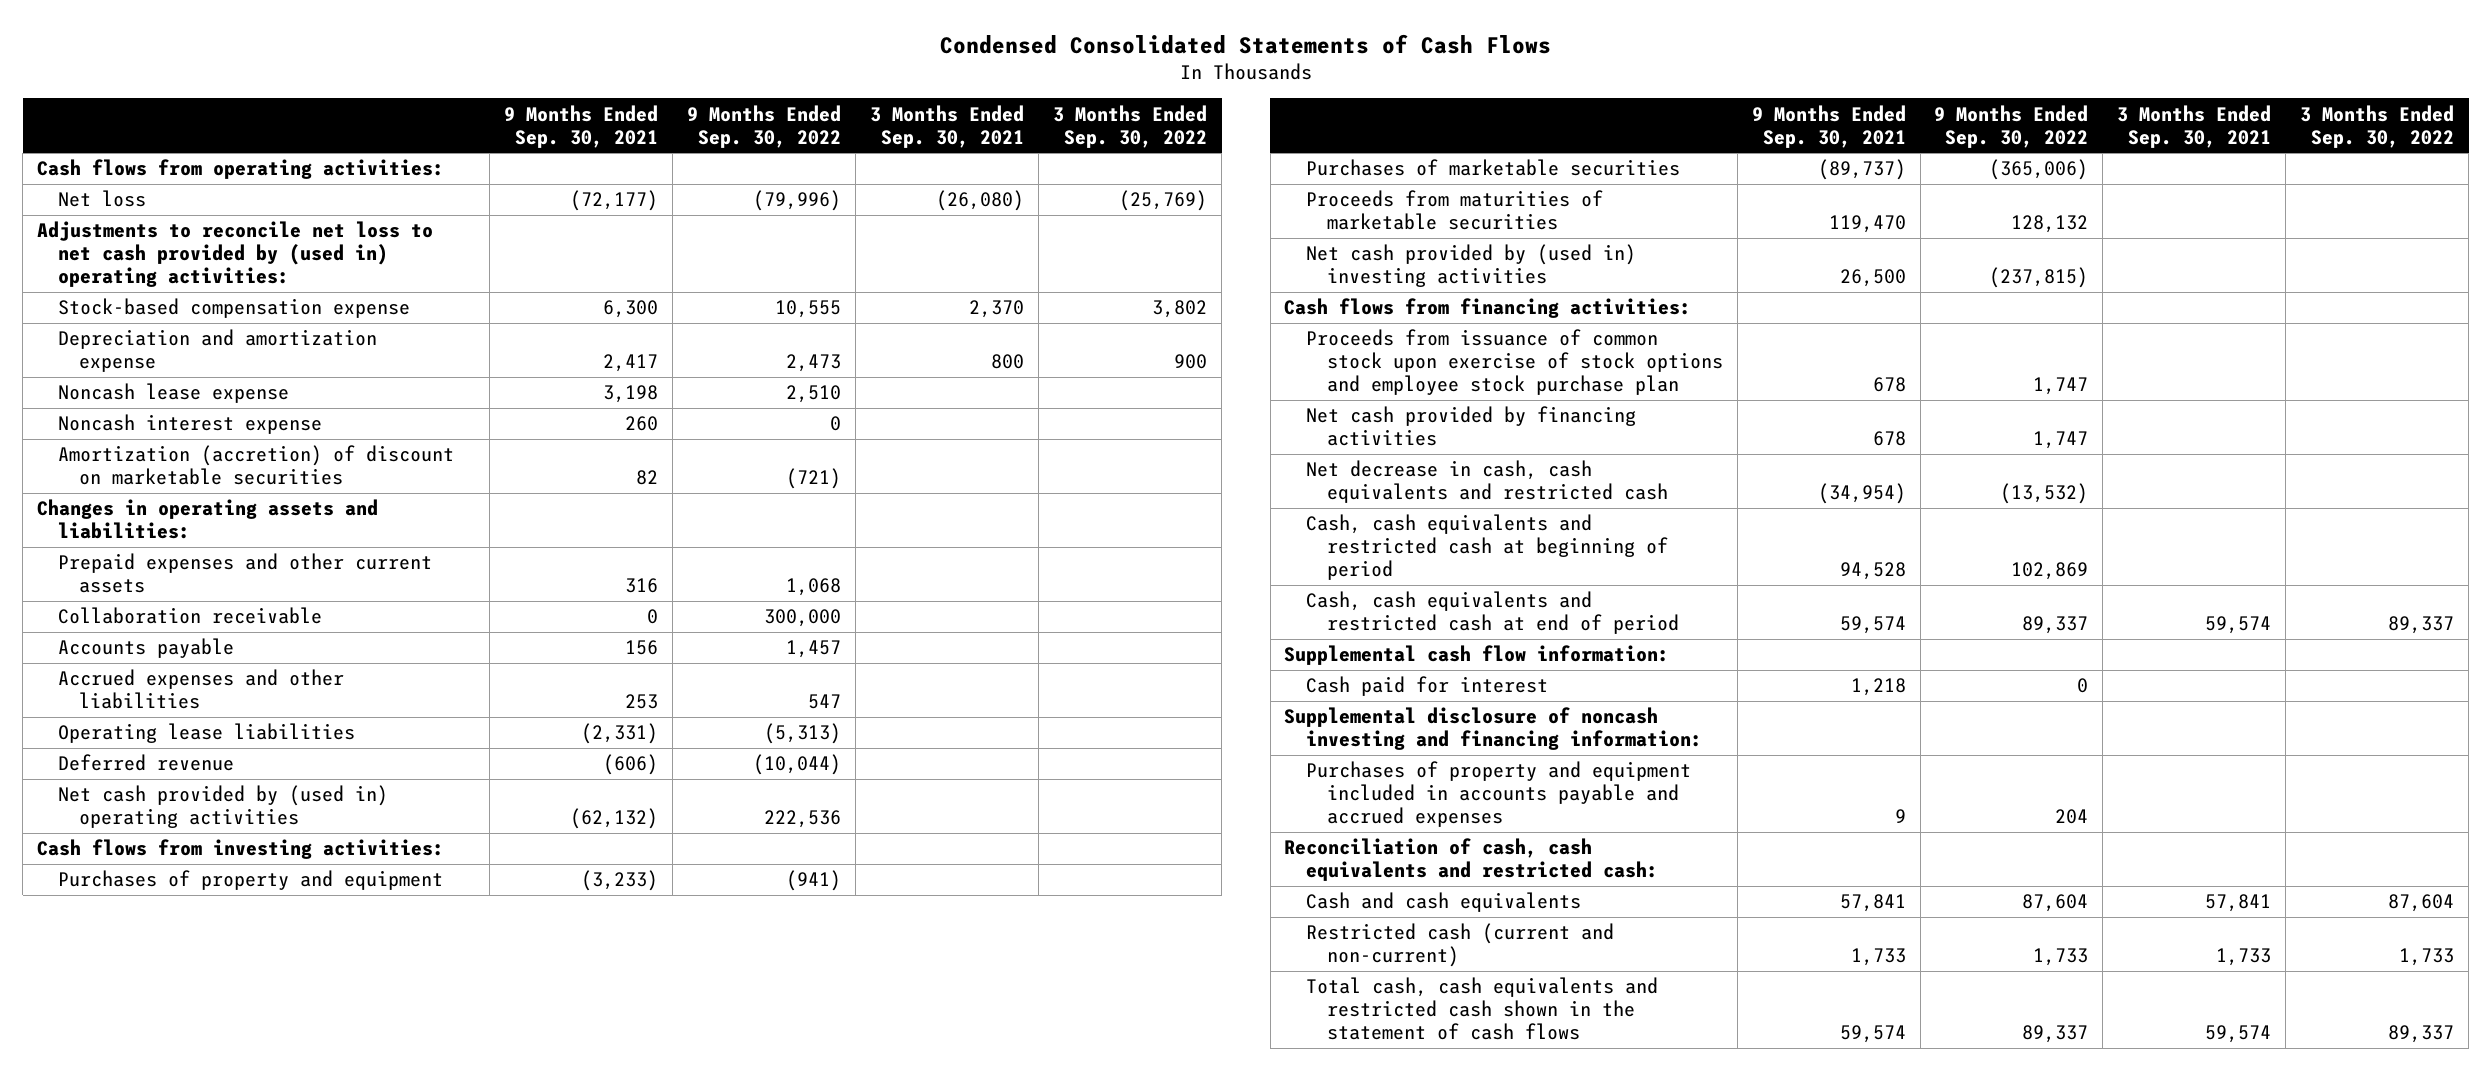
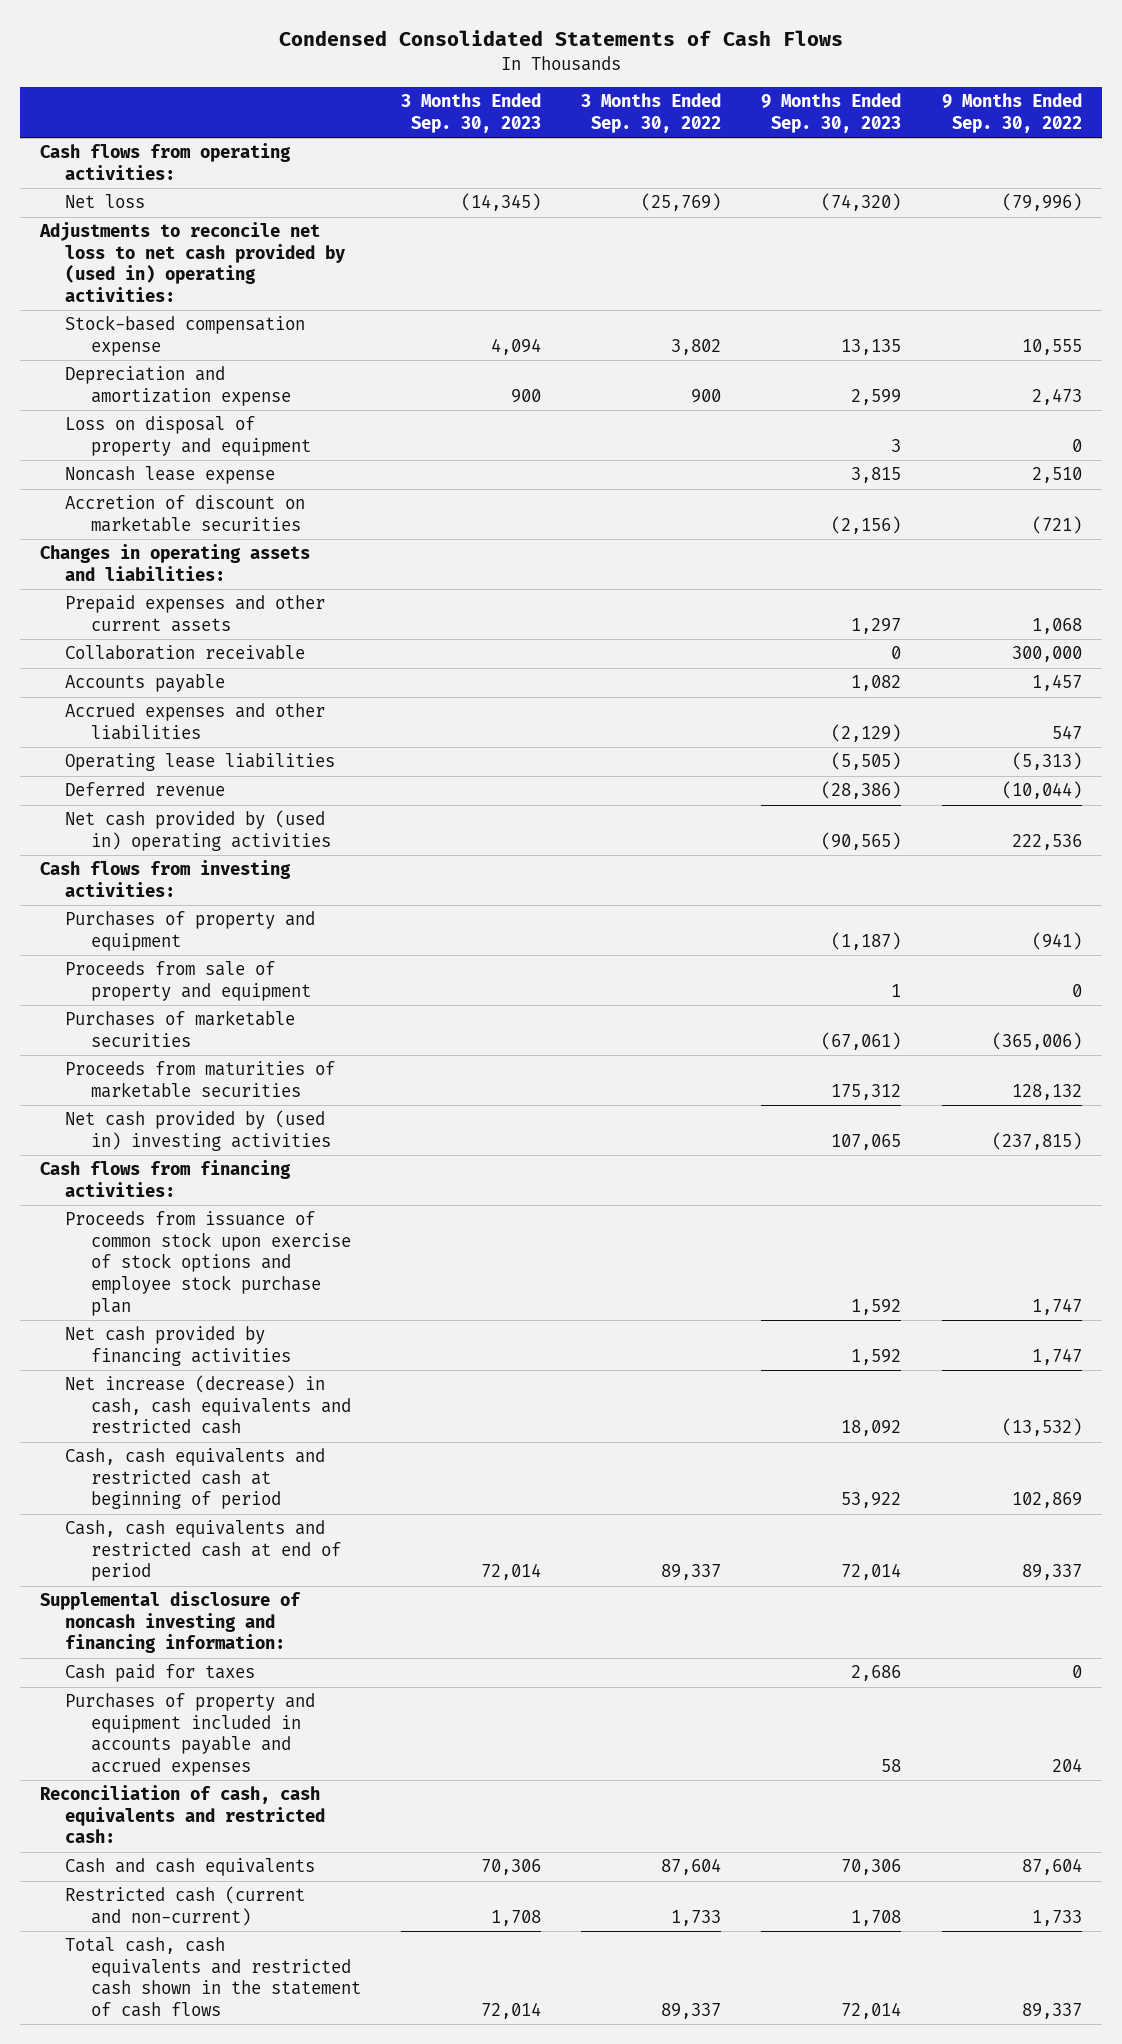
- | 9 Months Ended Sep. 30, 2021 | 9 Months Ended Sep. 30, 2022 | 3 Months Ended Sep. 30, 2021 | 3 Months Ended Sep. 30, 2022
+ | 3 Months Ended Sep. 30, 2023 | 3 Months Ended Sep. 30, 2022 | 9 Months Ended Sep. 30, 2023 | 9 Months Ended Sep. 30, 2022
+ Loss on disposal of property and equipment | | | 3 | 0
- Noncash interest expense | 260 | 0 | |
- Amortization (accretion) of discount on marketable securities | 82 | (721) | |
+ Accretion of discount on marketable securities | | | (2,156) | (721)
+ Proceeds from sale of property and equipment | | | 1 | 0
- Net decrease in cash, cash equivalents and restricted cash | (34,954) | (13,532) | |
+ Net increase (decrease) in cash, cash equivalents and restricted cash | | | 18,092 | (13,532)
- Supplemental cash flow information:
- Cash paid for interest | 1,218 | 0 | |
+ Cash paid for taxes | | | 2,686 | 0

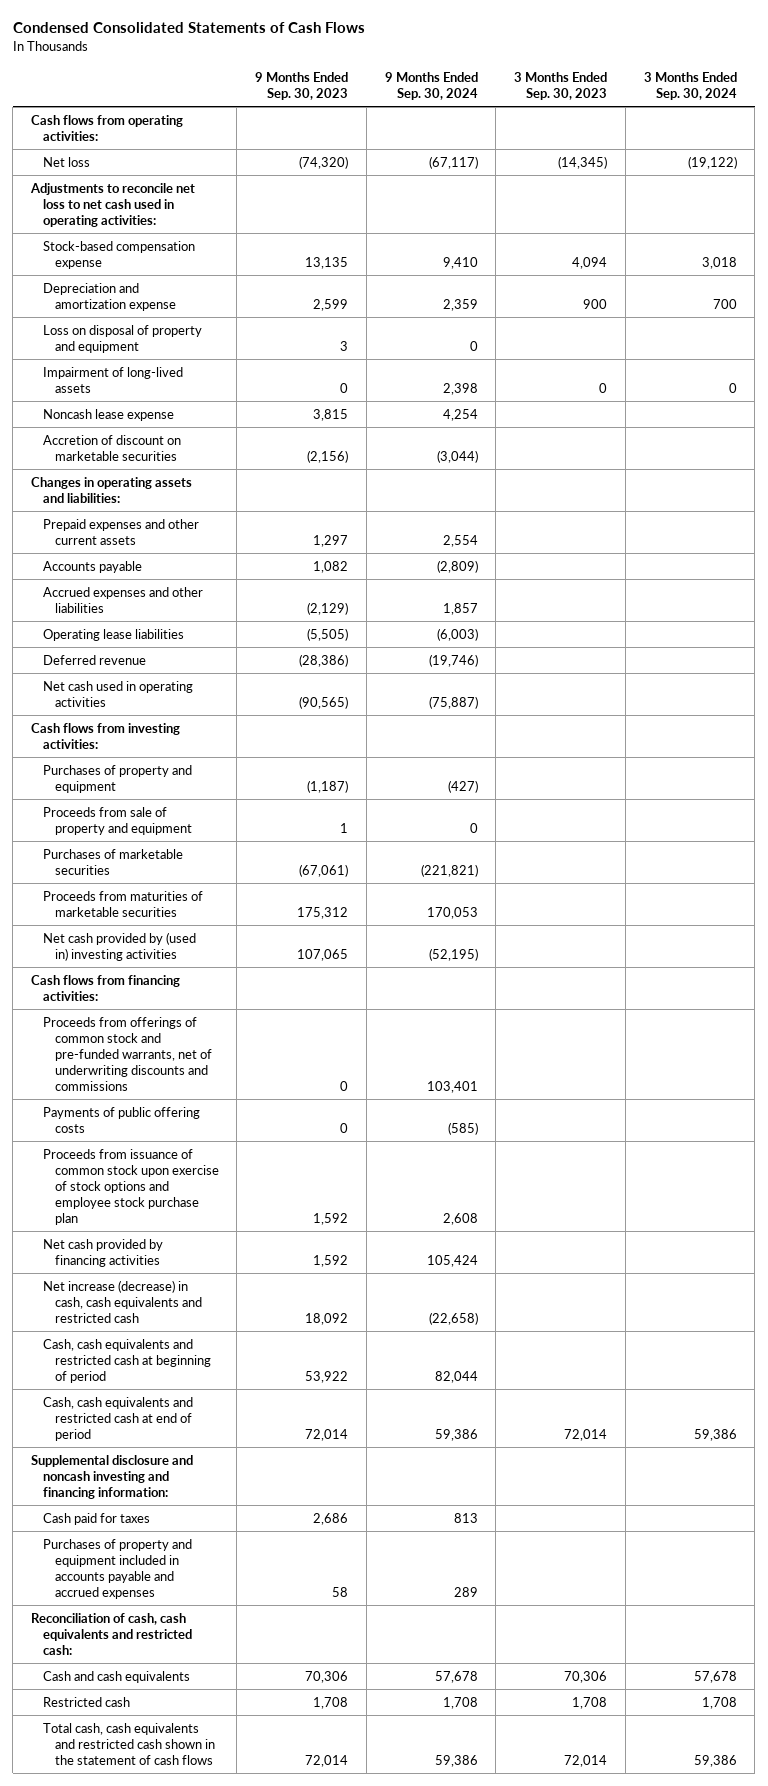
- | 3 Months Ended Sep. 30, 2023 | 3 Months Ended Sep. 30, 2022 | 9 Months Ended Sep. 30, 2023 | 9 Months Ended Sep. 30, 2022
+ | 9 Months Ended Sep. 30, 2023 | 9 Months Ended Sep. 30, 2024 | 3 Months Ended Sep. 30, 2023 | 3 Months Ended Sep. 30, 2024
- Adjustments to reconcile net loss to net cash provided by (used in) operating activities:
+ Adjustments to reconcile net loss to net cash used in operating activities:
+ Impairment of long-lived assets | 0 | 2,398 | 0 | 0
- Collaboration receivable | | | 0 | 300,000
- Net cash provided by (used in) operating activities | | | (90,565) | 222,536
+ Net cash used in operating activities | (90,565) | (75,887) | |
+ Proceeds from offerings of common stock and pre-funded warrants, net of underwriting discounts and commissions | 0 | 103,401 | |
+ Payments of public offering costs | 0 | (585) | |
- Supplemental disclosure of noncash investing and financing information:
+ Supplemental disclosure and noncash investing and financing information:
- Restricted cash (current and non-current) | 1,708 | 1,733 | 1,708 | 1,733
+ Restricted cash | 1,708 | 1,708 | 1,708 | 1,708

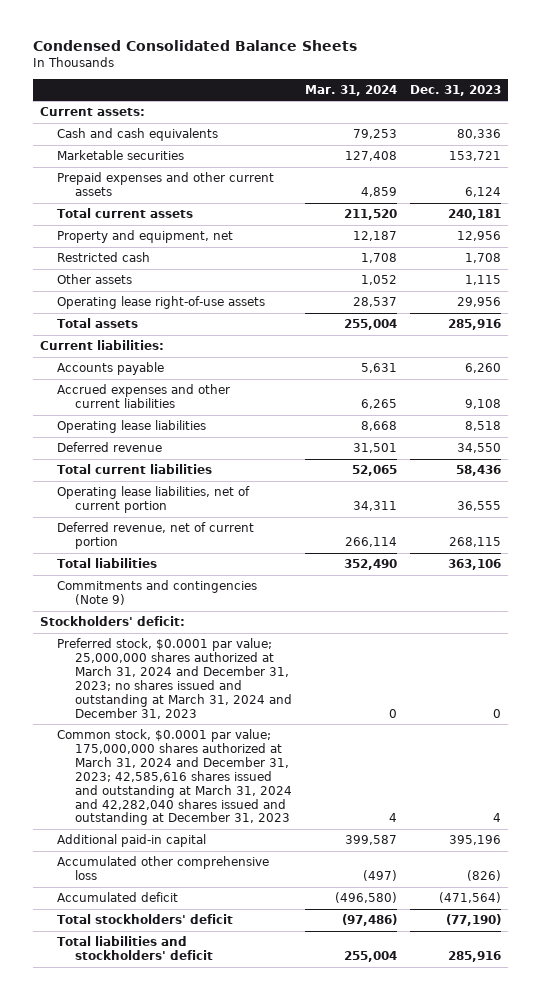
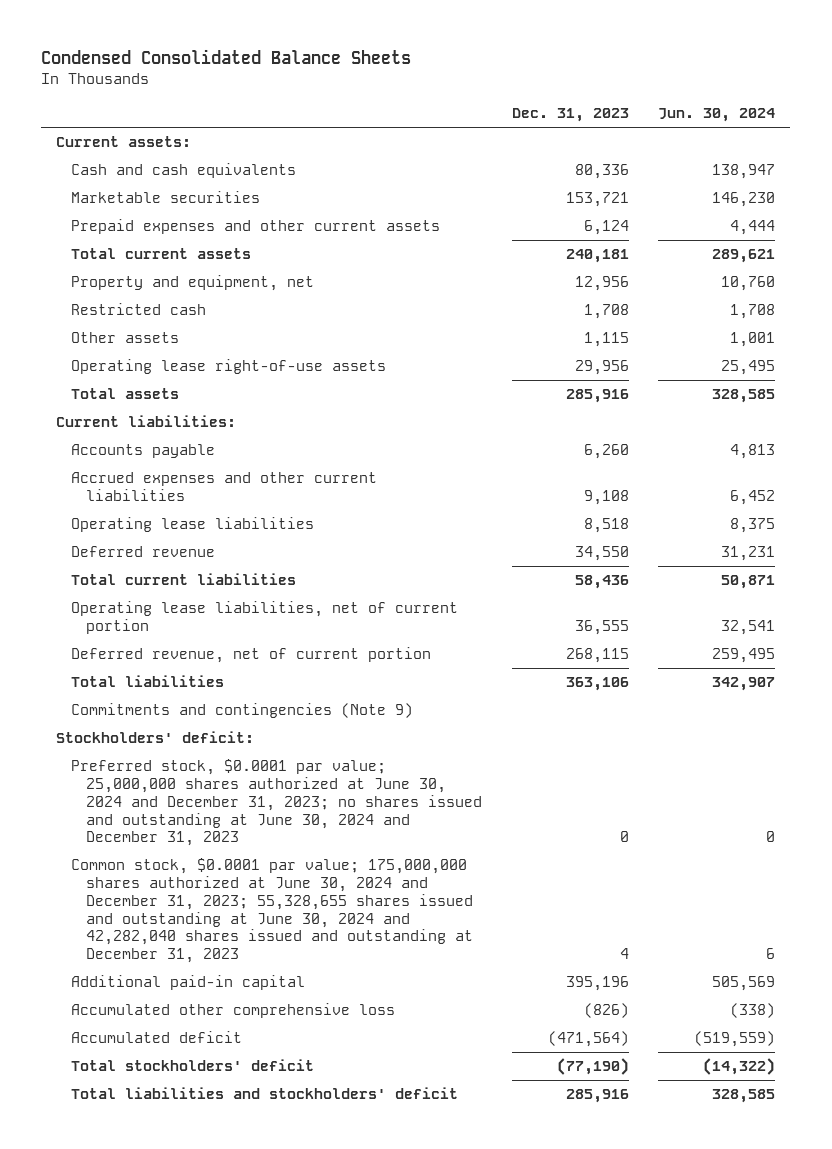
- | Mar. 31, 2024 | Dec. 31, 2023
+ | Dec. 31, 2023 | Jun. 30, 2024
- Preferred stock, $0.0001 par value; 25,000,000 shares authorized at March 31, 2024 and December 31, 2023; no shares issued and outstanding at March 31, 2024 and December 31, 2023 | 0 | 0
- Common stock, $0.0001 par value; 175,000,000 shares authorized at March 31, 2024 and December 31, 2023; 42,585,616 shares issued and outstanding at March 31, 2024 and 42,282,040 shares issued and outstanding at December 31, 2023 | 4 | 4
+ Preferred stock, $0.0001 par value; 25,000,000 shares authorized at June 30, 2024 and December 31, 2023; no shares issued and outstanding at June 30, 2024 and December 31, 2023 | 0 | 0
+ Common stock, $0.0001 par value; 175,000,000 shares authorized at June 30, 2024 and December 31, 2023; 55,328,655 shares issued and outstanding at June 30, 2024 and 42,282,040 shares issued and outstanding at December 31, 2023 | 4 | 6

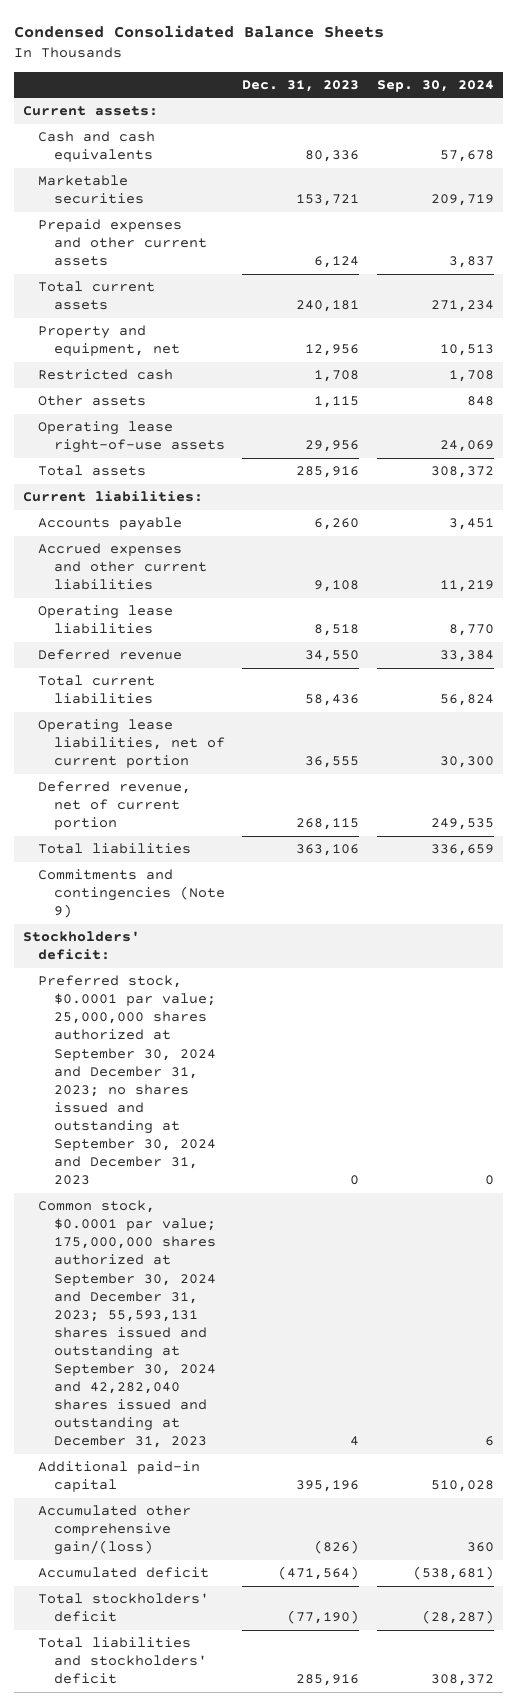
- | Dec. 31, 2023 | Jun. 30, 2024
+ | Dec. 31, 2023 | Sep. 30, 2024
- Preferred stock, $0.0001 par value; 25,000,000 shares authorized at June 30, 2024 and December 31, 2023; no shares issued and outstanding at June 30, 2024 and December 31, 2023 | 0 | 0
- Common stock, $0.0001 par value; 175,000,000 shares authorized at June 30, 2024 and December 31, 2023; 55,328,655 shares issued and outstanding at June 30, 2024 and 42,282,040 shares issued and outstanding at December 31, 2023 | 4 | 6
+ Preferred stock, $0.0001 par value; 25,000,000 shares authorized at September 30, 2024 and December 31, 2023; no shares issued and outstanding at September 30, 2024 and December 31, 2023 | 0 | 0
+ Common stock, $0.0001 par value; 175,000,000 shares authorized at September 30, 2024 and December 31, 2023; 55,593,131 shares issued and outstanding at September 30, 2024 and 42,282,040 shares issued and outstanding at December 31, 2023 | 4 | 6
- Accumulated other comprehensive loss | (826) | (338)
+ Accumulated other comprehensive gain/(loss) | (826) | 360

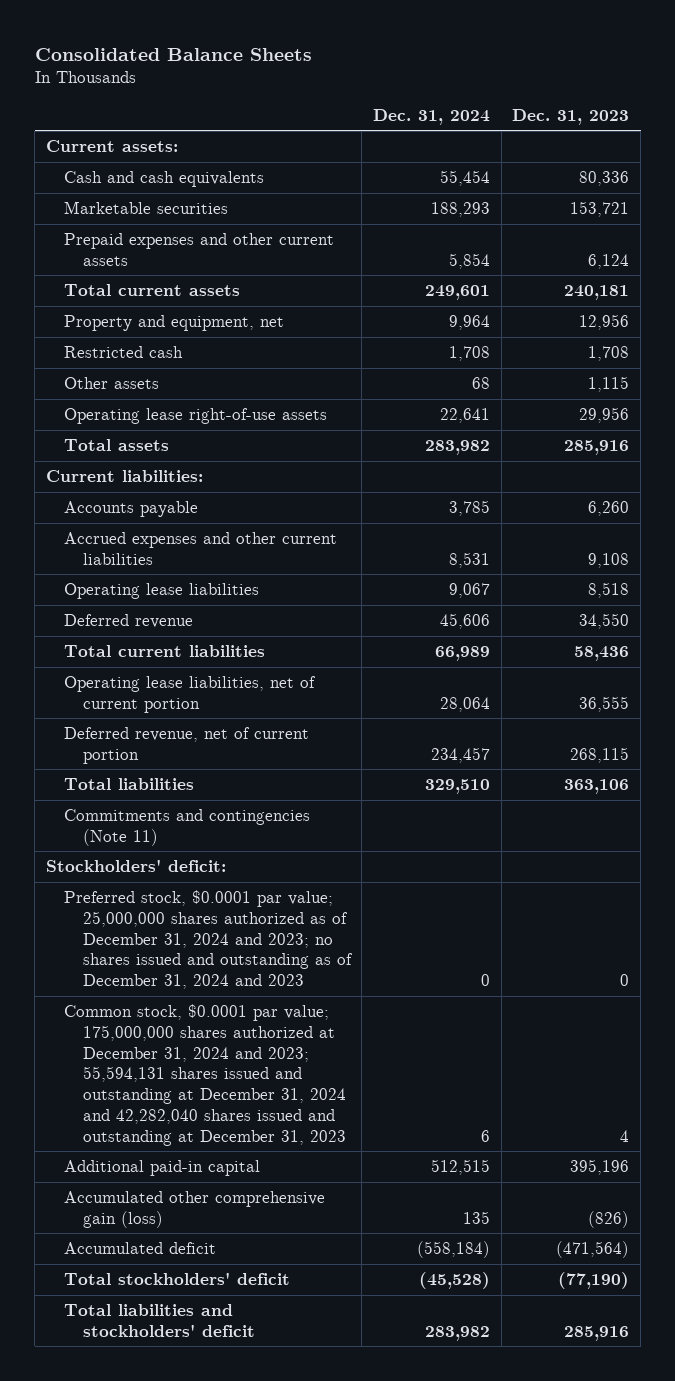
- Condensed Consolidated Balance Sheets
+ Consolidated Balance Sheets
- | Dec. 31, 2023 | Sep. 30, 2024
+ | Dec. 31, 2024 | Dec. 31, 2023
- Commitments and contingencies (Note 9)
+ Commitments and contingencies (Note 11)
- Preferred stock, $0.0001 par value; 25,000,000 shares authorized at September 30, 2024 and December 31, 2023; no shares issued and outstanding at September 30, 2024 and December 31, 2023 | 0 | 0
- Common stock, $0.0001 par value; 175,000,000 shares authorized at September 30, 2024 and December 31, 2023; 55,593,131 shares issued and outstanding at September 30, 2024 and 42,282,040 shares issued and outstanding at December 31, 2023 | 4 | 6
+ Preferred stock, $0.0001 par value; 25,000,000 shares authorized as of December 31, 2024 and 2023; no shares issued and outstanding as of December 31, 2024 and 2023 | 0 | 0
+ Common stock, $0.0001 par value; 175,000,000 shares authorized at December 31, 2024 and 2023; 55,594,131 shares issued and outstanding at December 31, 2024 and 42,282,040 shares issued and outstanding at December 31, 2023 | 6 | 4
- Accumulated other comprehensive gain/(loss) | (826) | 360
+ Accumulated other comprehensive gain (loss) | 135 | (826)

